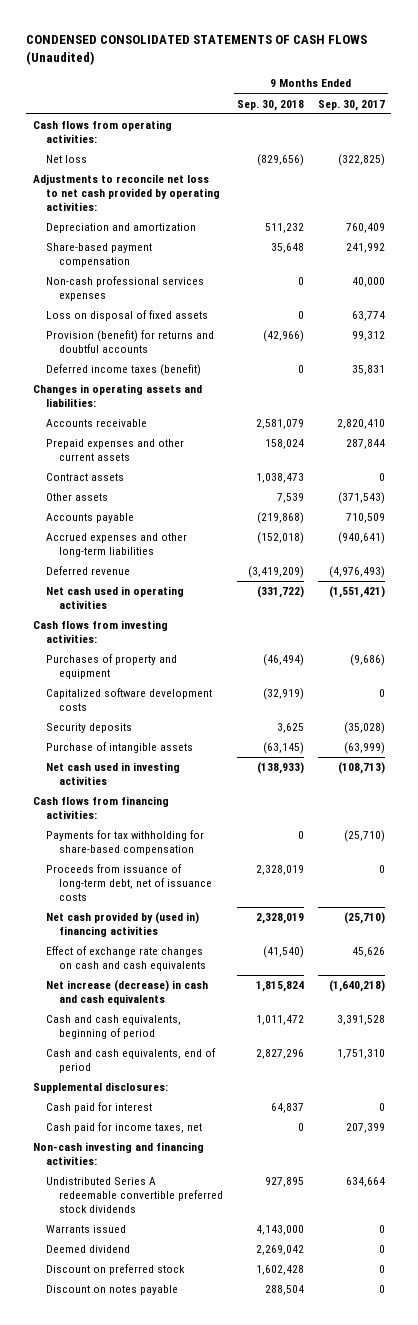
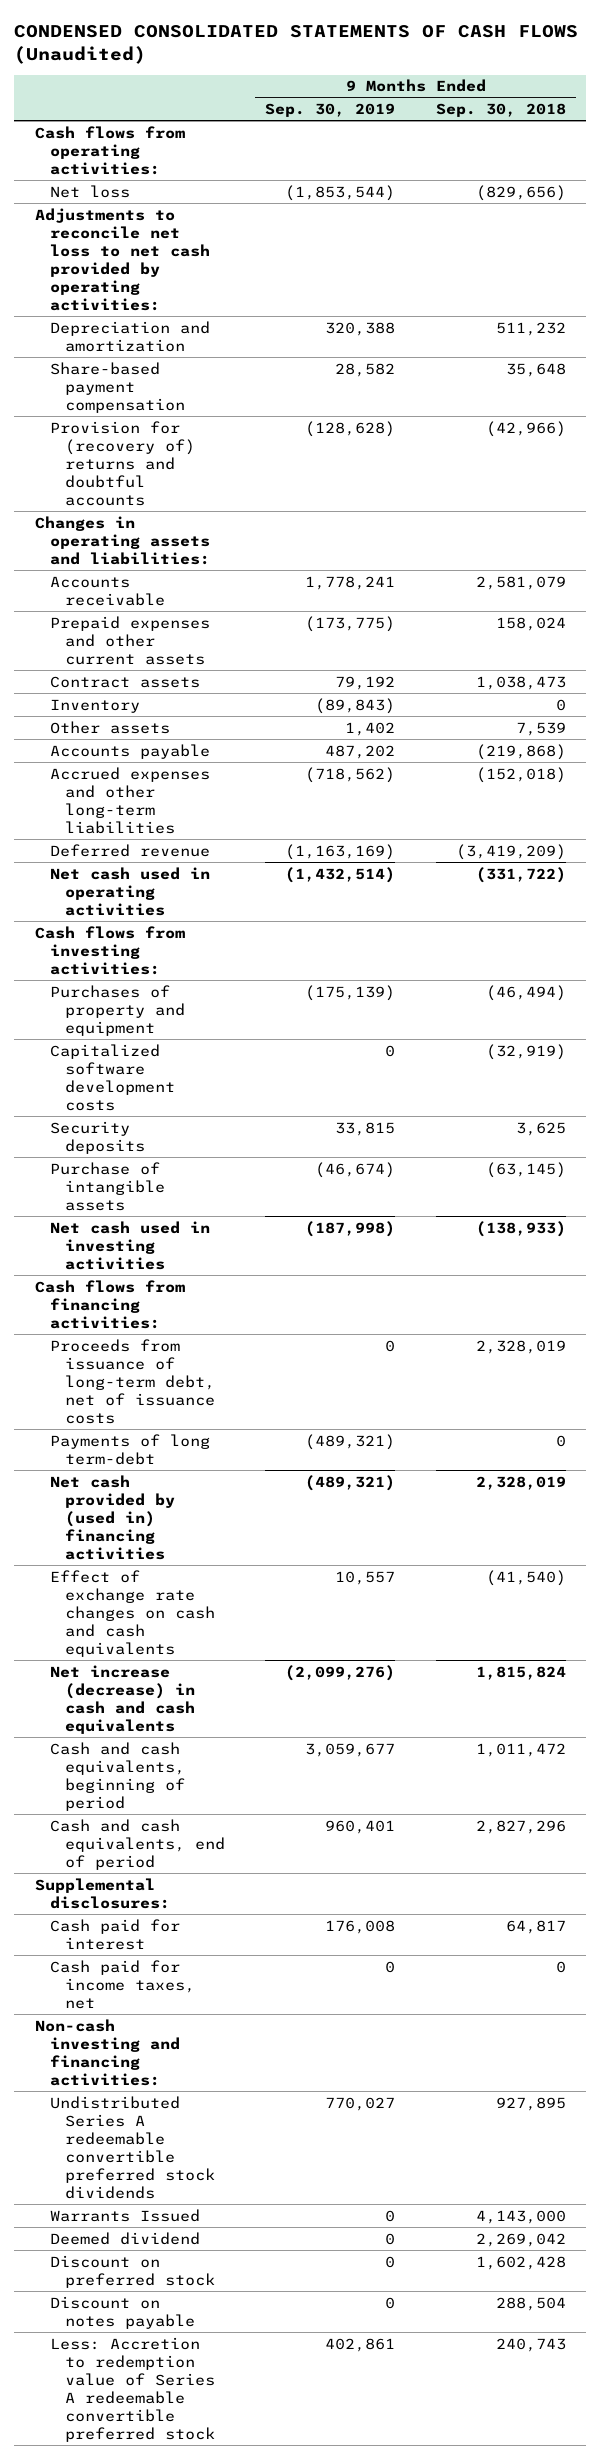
- | 9 Months Ended Sep. 30, 2018 | 9 Months Ended Sep. 30, 2017
+ | 9 Months Ended Sep. 30, 2019 | 9 Months Ended Sep. 30, 2018
- Non-cash professional services expenses | 0 | 40,000
- Loss on disposal of fixed assets | 0 | 63,774
- Provision (benefit) for returns and doubtful accounts | (42,966) | 99,312
- Deferred income taxes (benefit) | 0 | 35,831
+ Provision for (recovery of) returns and doubtful accounts | (128,628) | (42,966)
+ Inventory | (89,843) | 0
- Payments for tax withholding for share-based compensation | 0 | (25,710)
+ Payments of long term-debt | (489,321) | 0
- Cash paid for interest | 64,837 | 0
+ Cash paid for interest | 176,008 | 64,817
- Warrants issued | 4,143,000 | 0
+ Warrants Issued | 0 | 4,143,000
+ Less: Accretion to redemption value of Series A redeemable convertible preferred stock | 402,861 | 240,743

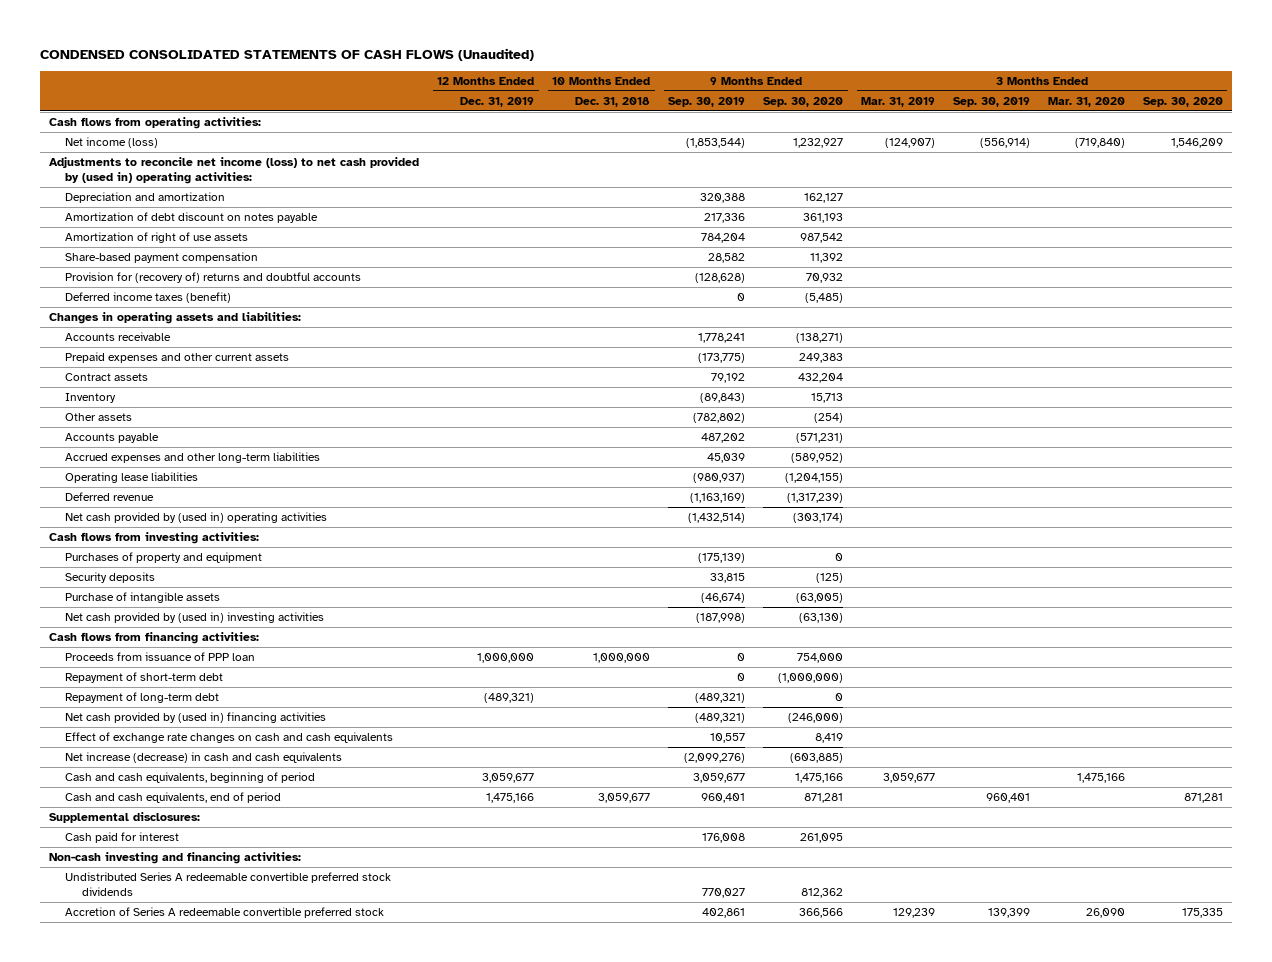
- | 9 Months Ended Sep. 30, 2019 | 9 Months Ended Sep. 30, 2018
+ | 12 Months Ended Dec. 31, 2019 | 10 Months Ended Dec. 31, 2018 | 9 Months Ended Sep. 30, 2019 | 9 Months Ended Sep. 30, 2020 | 3 Months Ended Mar. 31, 2019 | 3 Months Ended Sep. 30, 2019 | 3 Months Ended Mar. 31, 2020 | 3 Months Ended Sep. 30, 2020
- Net loss | (1,853,544) | (829,656)
- Adjustments to reconcile net loss to net cash provided by operating activities:
+ Net income (loss) | | | (1,853,544) | 1,232,927 | (124,907) | (556,914) | (719,840) | 1,546,209
+ Adjustments to reconcile net income (loss) to net cash provided by (used in) operating activities:
+ Amortization of debt discount on notes payable | | | 217,336 | 361,193 | | | |
+ Amortization of right of use assets | | | 784,204 | 987,542 | | | |
+ Deferred income taxes (benefit) | | | 0 | (5,485) | | | |
- Other assets | 1,402 | 7,539
+ Other assets | | | (782,802) | (254) | | | |
- Accrued expenses and other long-term liabilities | (718,562) | (152,018)
+ Accrued expenses and other long-term liabilities | | | 45,039 | (589,952) | | | |
+ Operating lease liabilities | | | (980,937) | (1,204,155) | | | |
- Net cash used in operating activities | (1,432,514) | (331,722)
+ Net cash provided by (used in) operating activities | | | (1,432,514) | (303,174) | | | |
- Capitalized software development costs | 0 | (32,919)
- Net cash used in investing activities | (187,998) | (138,933)
+ Net cash provided by (used in) investing activities | | | (187,998) | (63,130) | | | |
- Proceeds from issuance of long-term debt, net of issuance costs | 0 | 2,328,019
- Payments of long term-debt | (489,321) | 0
+ Proceeds from issuance of PPP loan | 1,000,000 | 1,000,000 | 0 | 754,000 | | | |
+ Repayment of short-term debt | | | 0 | (1,000,000) | | | |
+ Repayment of long-term debt | (489,321) | | (489,321) | 0 | | | |
- Cash paid for income taxes, net | 0 | 0
- Warrants Issued | 0 | 4,143,000
- Deemed dividend | 0 | 2,269,042
- Discount on preferred stock | 0 | 1,602,428
- Discount on notes payable | 0 | 288,504
- Less: Accretion to redemption value of Series A redeemable convertible preferred stock | 402,861 | 240,743
+ Accretion of Series A redeemable convertible preferred stock | | | 402,861 | 366,566 | 129,239 | 139,399 | 26,090 | 175,335

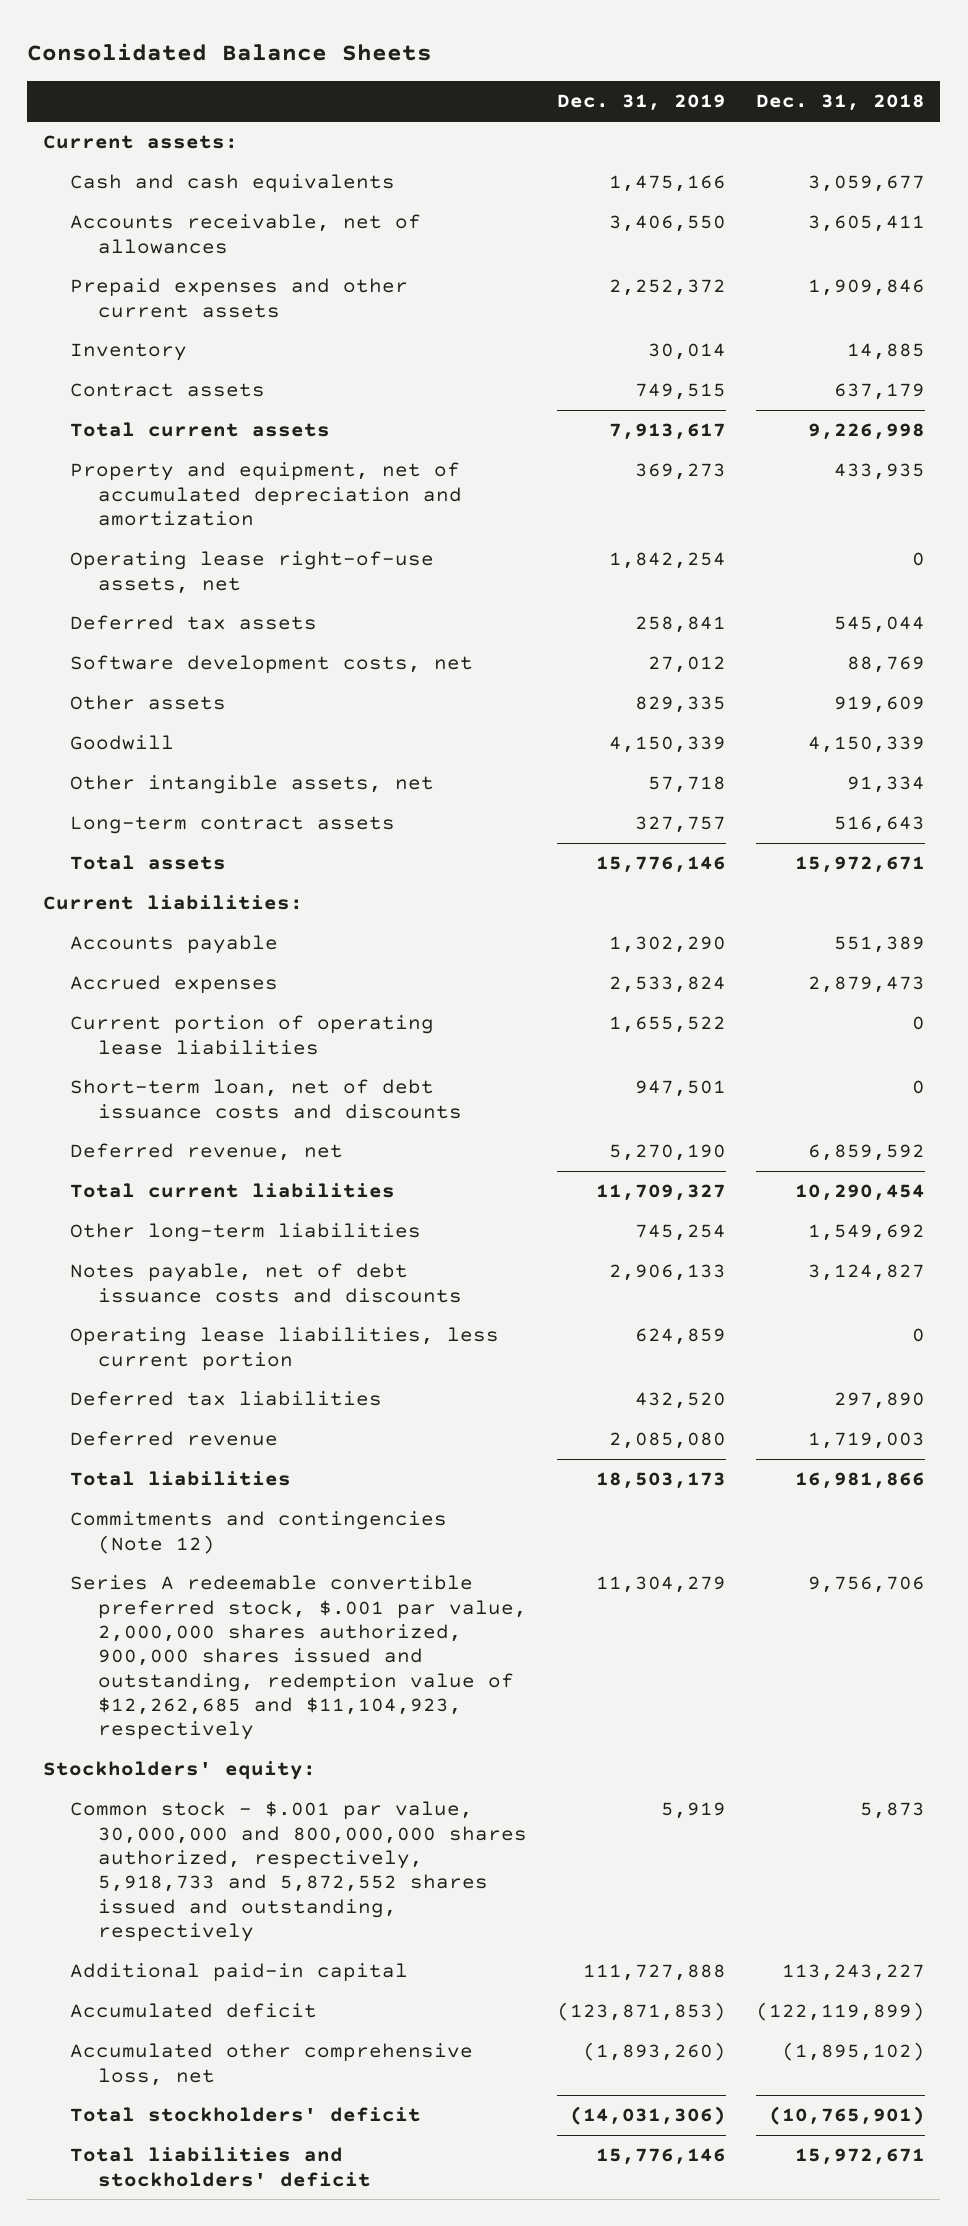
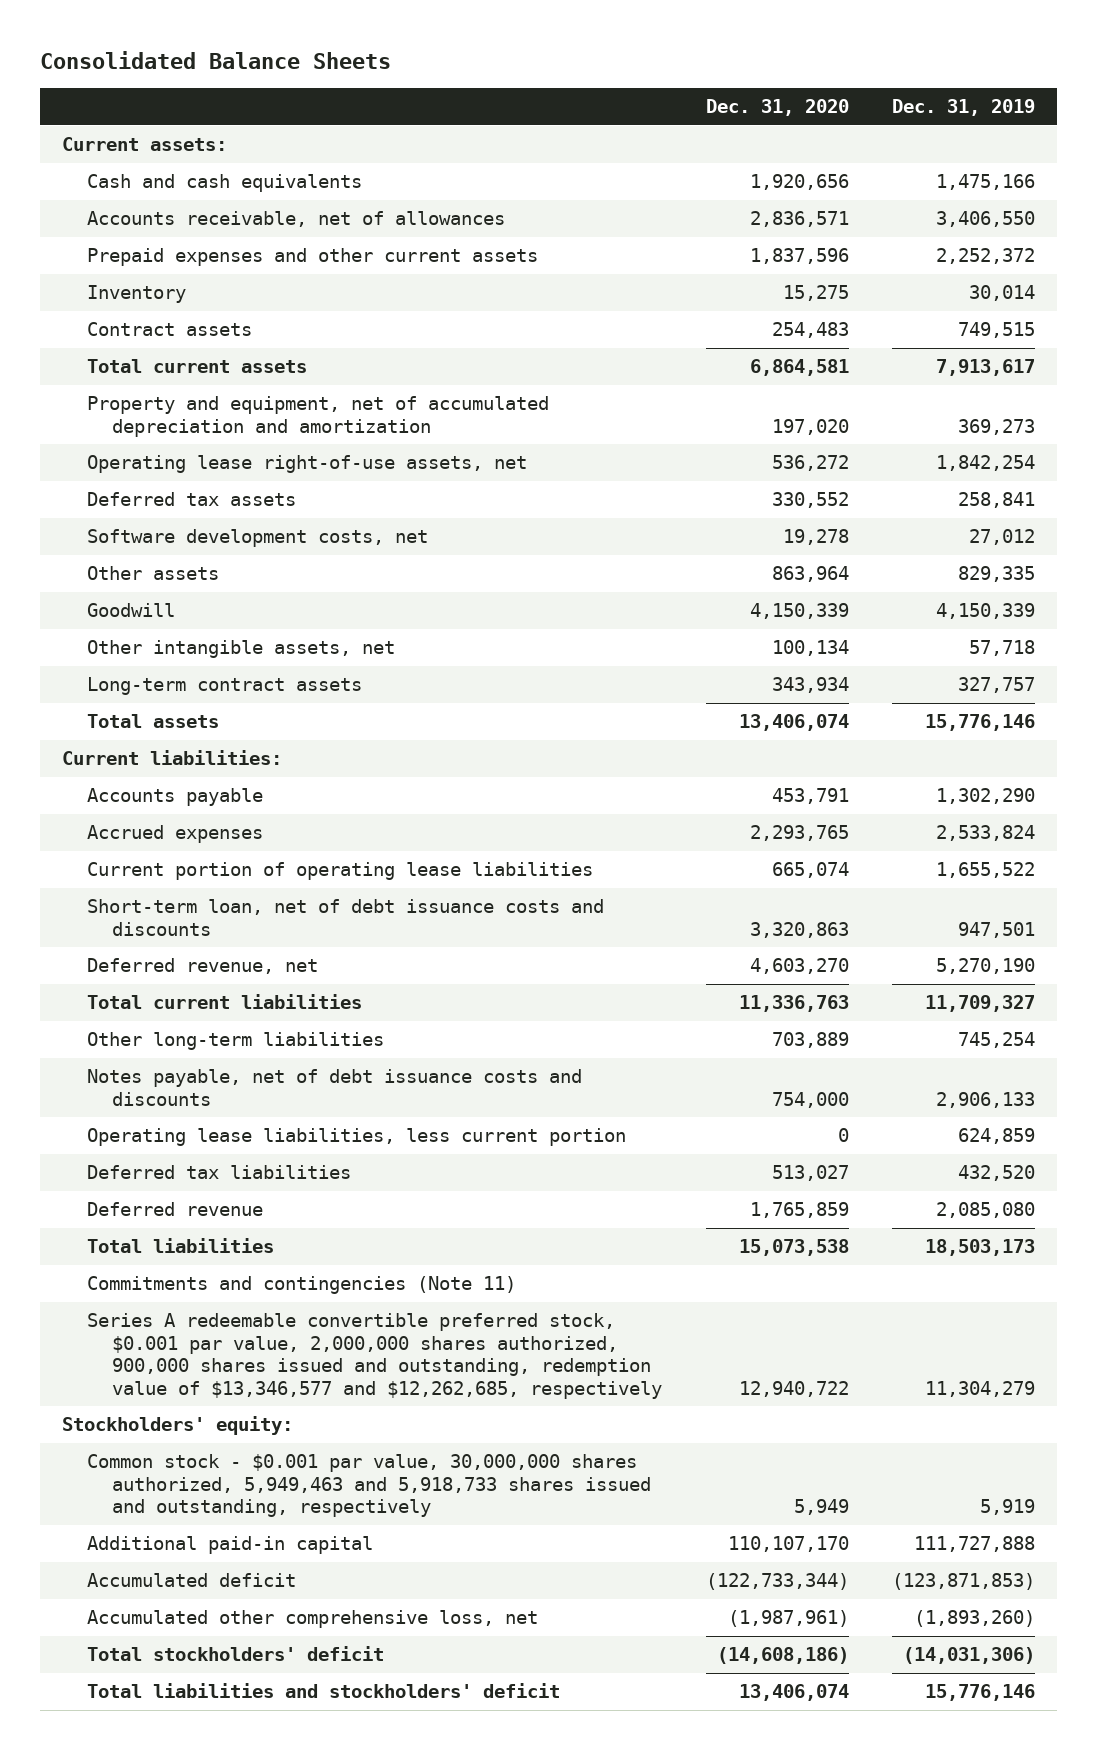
- | Dec. 31, 2019 | Dec. 31, 2018
+ | Dec. 31, 2020 | Dec. 31, 2019
- Commitments and contingencies (Note 12)
- Series A redeemable convertible preferred stock, $.001 par value, 2,000,000 shares authorized, 900,000 shares issued and outstanding, redemption value of $12,262,685 and $11,104,923, respectively | 11,304,279 | 9,756,706
+ Commitments and contingencies (Note 11)
+ Series A redeemable convertible preferred stock, $0.001 par value, 2,000,000 shares authorized, 900,000 shares issued and outstanding, redemption value of $13,346,577 and $12,262,685, respectively | 12,940,722 | 11,304,279
- Common stock - $.001 par value, 30,000,000 and 800,000,000 shares authorized, respectively, 5,918,733 and 5,872,552 shares issued and outstanding, respectively | 5,919 | 5,873
+ Common stock - $0.001 par value, 30,000,000 shares authorized, 5,949,463 and 5,918,733 shares issued and outstanding, respectively | 5,949 | 5,919

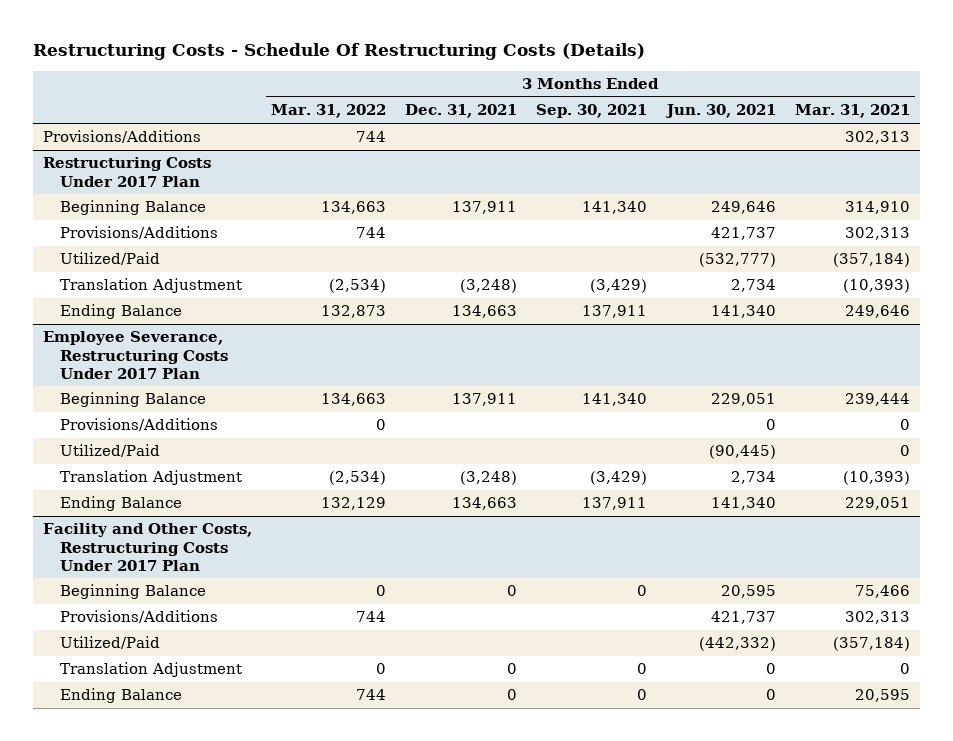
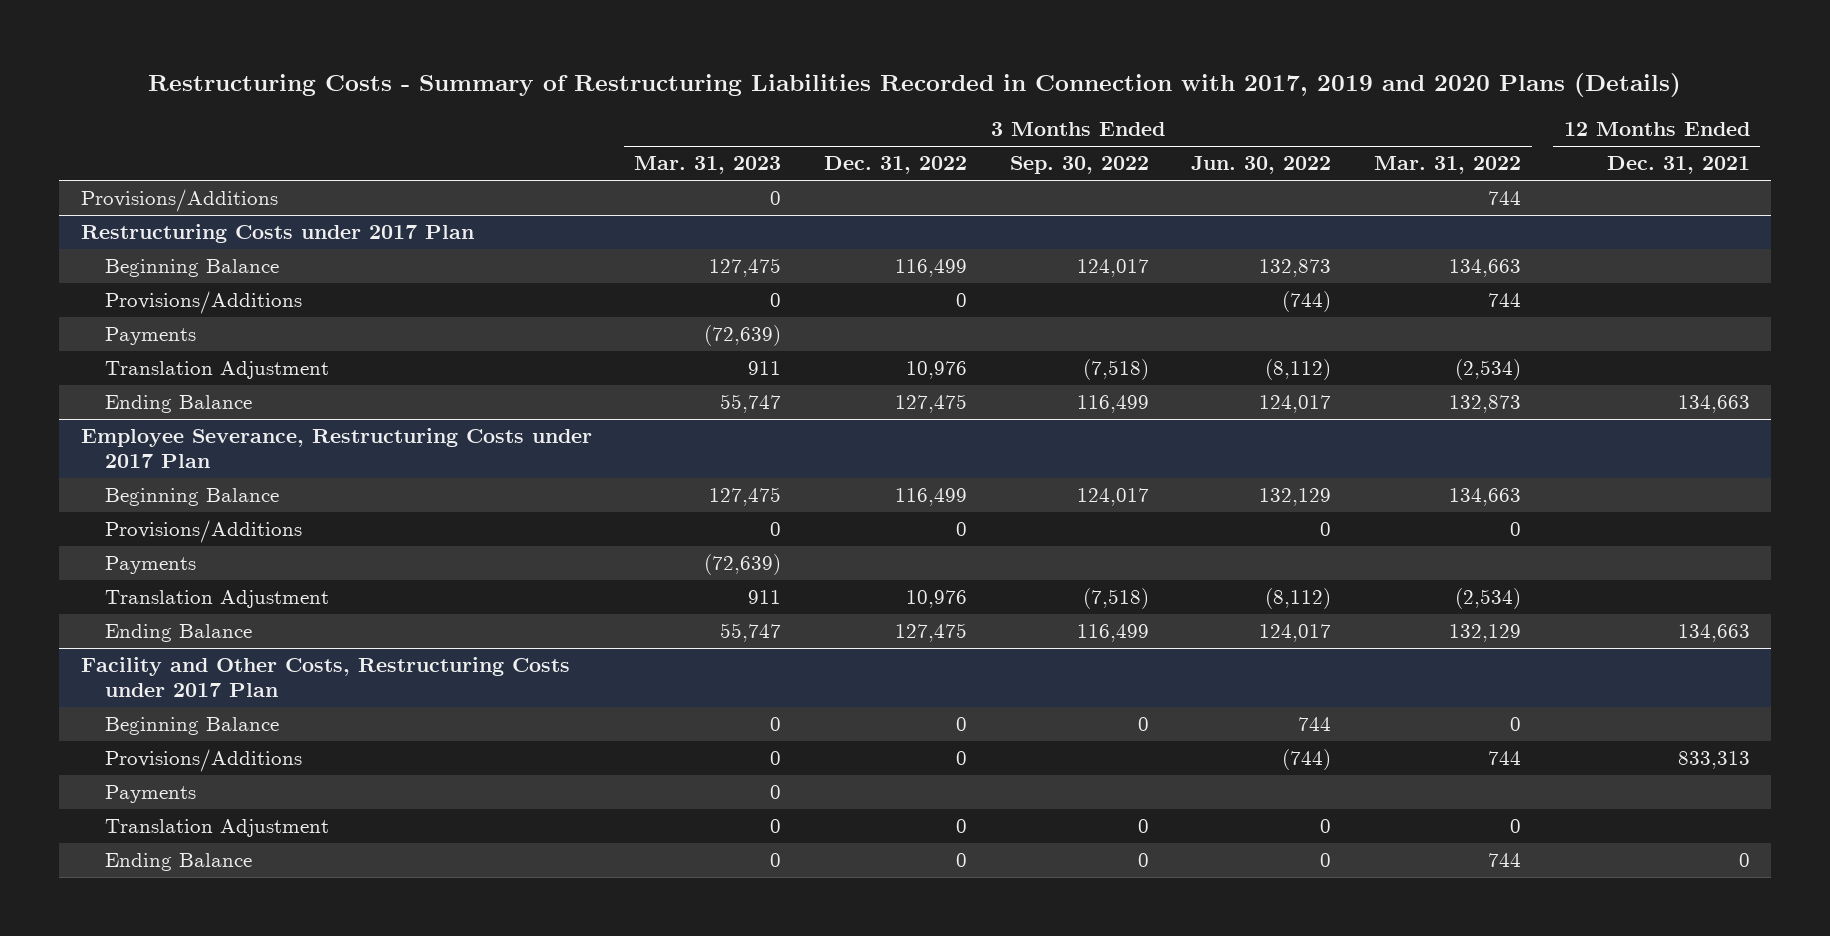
- Restructuring Costs - Schedule Of Restructuring Costs (Details)
+ Restructuring Costs - Summary of Restructuring Liabilities Recorded in Connection with 2017, 2019 and 2020 Plans (Details)
- | 3 Months Ended Mar. 31, 2022 | 3 Months Ended Dec. 31, 2021 | 3 Months Ended Sep. 30, 2021 | 3 Months Ended Jun. 30, 2021 | 3 Months Ended Mar. 31, 2021
+ | 3 Months Ended Mar. 31, 2023 | 3 Months Ended Dec. 31, 2022 | 3 Months Ended Sep. 30, 2022 | 3 Months Ended Jun. 30, 2022 | 3 Months Ended Mar. 31, 2022 | 12 Months Ended Dec. 31, 2021
- Restructuring Costs Under 2017 Plan
+ Restructuring Costs under 2017 Plan
- Utilized/Paid | | | | (532,777) | (357,184)
+ Payments | (72,639) | | | | |
- Employee Severance, Restructuring Costs Under 2017 Plan
+ Employee Severance, Restructuring Costs under 2017 Plan
- Utilized/Paid | | | | (90,445) | 0
+ Payments | (72,639) | | | | |
- Facility and Other Costs, Restructuring Costs Under 2017 Plan
+ Facility and Other Costs, Restructuring Costs under 2017 Plan
- Utilized/Paid | | | | (442,332) | (357,184)
+ Payments | 0 | | | | |

